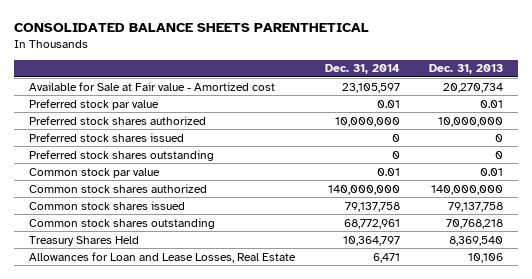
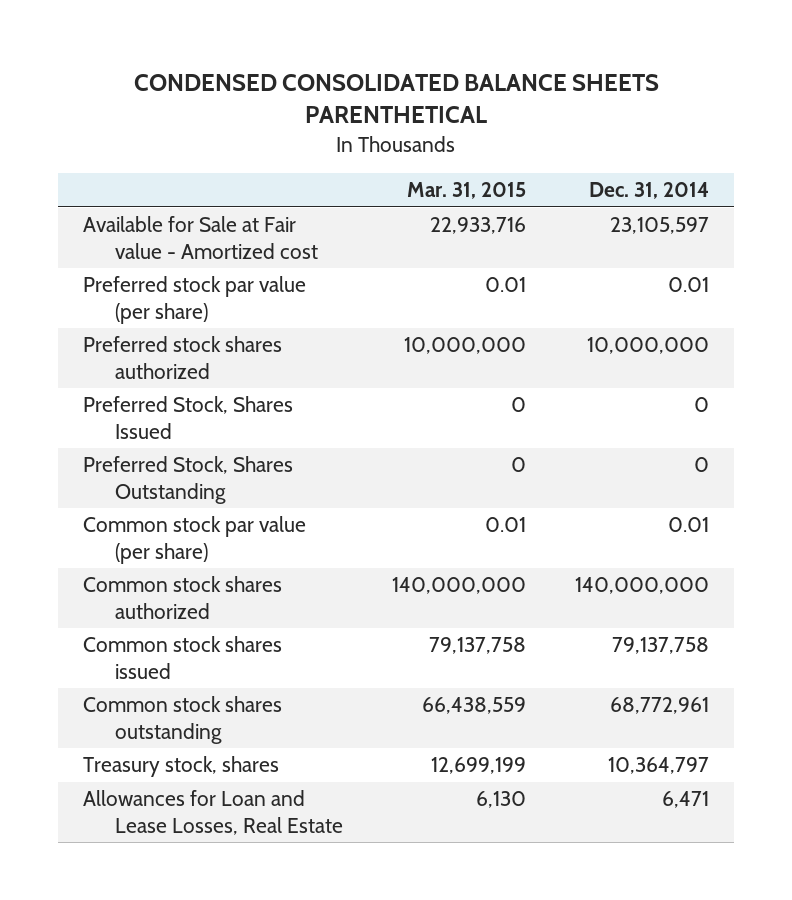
- CONSOLIDATED BALANCE SHEETS PARENTHETICAL
+ CONDENSED CONSOLIDATED BALANCE SHEETS PARENTHETICAL
- | Dec. 31, 2014 | Dec. 31, 2013
+ | Mar. 31, 2015 | Dec. 31, 2014
- Preferred stock par value | 0.01 | 0.01
+ Preferred stock par value (per share) | 0.01 | 0.01
- Preferred stock shares issued | 0 | 0
- Preferred stock shares outstanding | 0 | 0
- Common stock par value | 0.01 | 0.01
+ Preferred Stock, Shares Issued | 0 | 0
+ Preferred Stock, Shares Outstanding | 0 | 0
+ Common stock par value (per share) | 0.01 | 0.01
- Treasury Shares Held | 10,364,797 | 8,369,540
+ Treasury stock, shares | 12,699,199 | 10,364,797

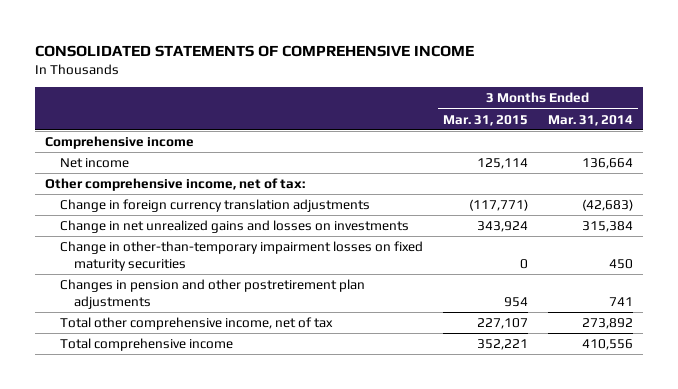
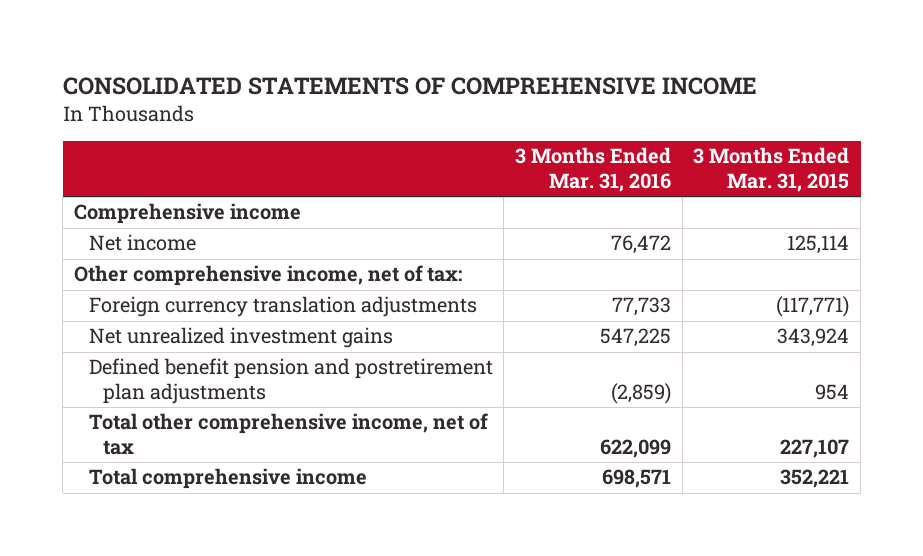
- | 3 Months Ended Mar. 31, 2015 | 3 Months Ended Mar. 31, 2014
+ | 3 Months Ended Mar. 31, 2016 | 3 Months Ended Mar. 31, 2015
- Change in foreign currency translation adjustments | (117,771) | (42,683)
- Change in net unrealized gains and losses on investments | 343,924 | 315,384
- Change in other-than-temporary impairment losses on fixed maturity securities | 0 | 450
- Changes in pension and other postretirement plan adjustments | 954 | 741
+ Foreign currency translation adjustments | 77,733 | (117,771)
+ Net unrealized investment gains | 547,225 | 343,924
+ Defined benefit pension and postretirement plan adjustments | (2,859) | 954

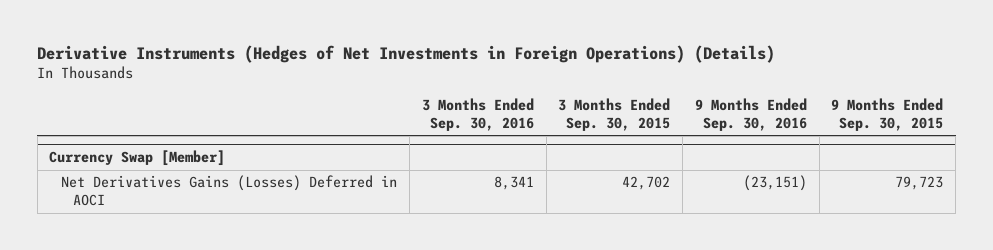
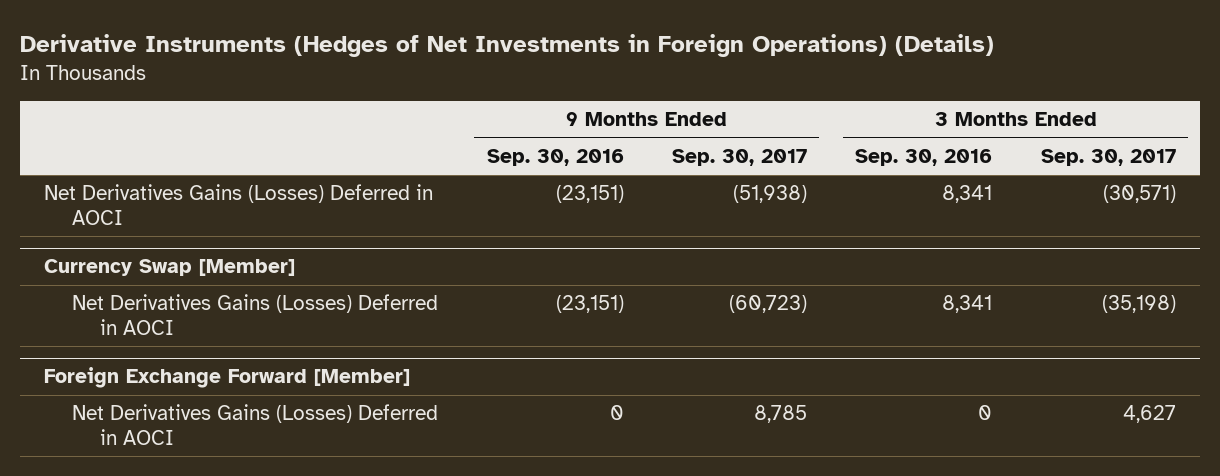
- | 3 Months Ended Sep. 30, 2016 | 3 Months Ended Sep. 30, 2015 | 9 Months Ended Sep. 30, 2016 | 9 Months Ended Sep. 30, 2015
+ | 9 Months Ended Sep. 30, 2016 | 9 Months Ended Sep. 30, 2017 | 3 Months Ended Sep. 30, 2016 | 3 Months Ended Sep. 30, 2017
+ Net Derivatives Gains (Losses) Deferred in AOCI | (23,151) | (51,938) | 8,341 | (30,571)
+ Foreign Exchange Forward [Member]
+ Net Derivatives Gains (Losses) Deferred in AOCI | 0 | 8,785 | 0 | 4,627

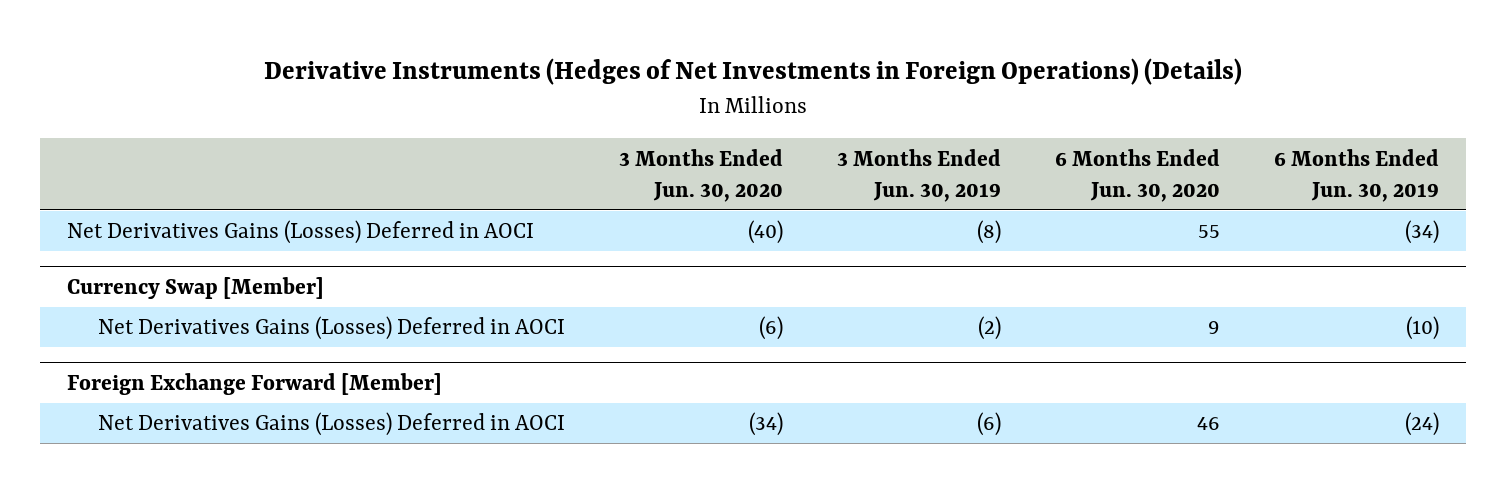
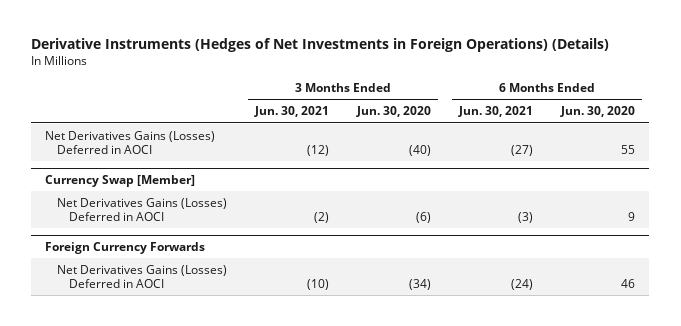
- | 3 Months Ended Jun. 30, 2020 | 3 Months Ended Jun. 30, 2019 | 6 Months Ended Jun. 30, 2020 | 6 Months Ended Jun. 30, 2019
+ | 3 Months Ended Jun. 30, 2021 | 3 Months Ended Jun. 30, 2020 | 6 Months Ended Jun. 30, 2021 | 6 Months Ended Jun. 30, 2020
- Foreign Exchange Forward [Member]
+ Foreign Currency Forwards

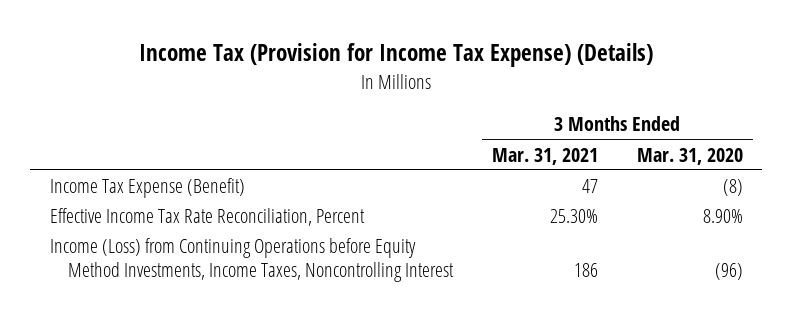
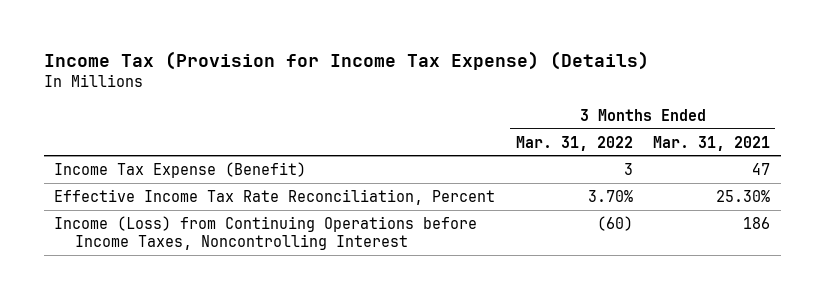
- | 3 Months Ended Mar. 31, 2021 | 3 Months Ended Mar. 31, 2020
+ | 3 Months Ended Mar. 31, 2022 | 3 Months Ended Mar. 31, 2021
- Income (Loss) from Continuing Operations before Equity Method Investments, Income Taxes, Noncontrolling Interest | 186 | (96)
+ Income (Loss) from Continuing Operations before Income Taxes, Noncontrolling Interest | (60) | 186

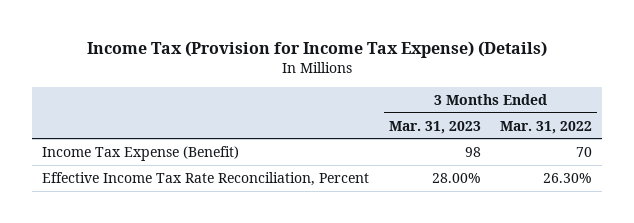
- | 3 Months Ended Mar. 31, 2022 | 3 Months Ended Mar. 31, 2021
+ | 3 Months Ended Mar. 31, 2023 | 3 Months Ended Mar. 31, 2022
- Income Tax Expense (Benefit) | 3 | 47
- Effective Income Tax Rate Reconciliation, Percent | 3.70% | 25.30%
- Income (Loss) from Continuing Operations before Income Taxes, Noncontrolling Interest | (60) | 186
+ Income Tax Expense (Benefit) | 98 | 70
+ Effective Income Tax Rate Reconciliation, Percent | 28.00% | 26.30%

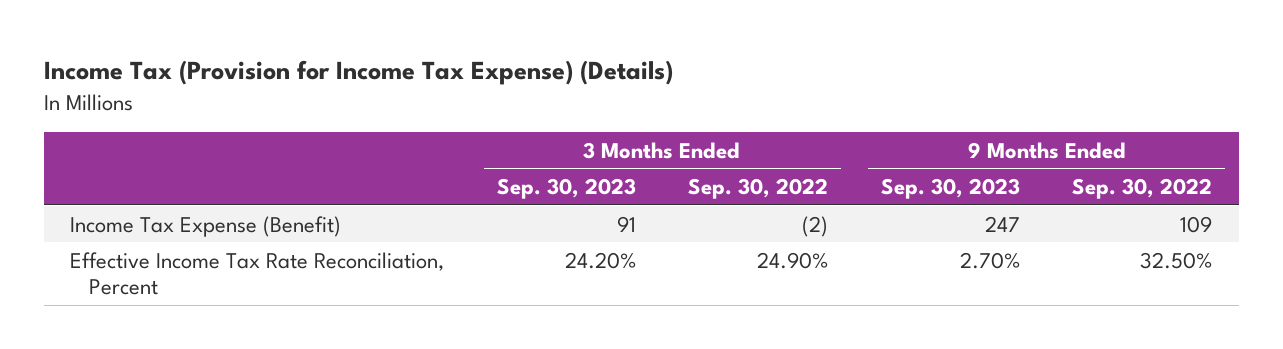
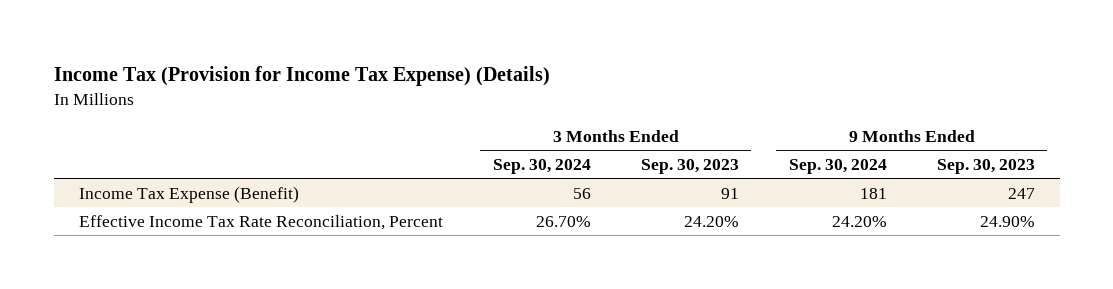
- | 3 Months Ended Sep. 30, 2023 | 3 Months Ended Sep. 30, 2022 | 9 Months Ended Sep. 30, 2023 | 9 Months Ended Sep. 30, 2022
+ | 3 Months Ended Sep. 30, 2024 | 3 Months Ended Sep. 30, 2023 | 9 Months Ended Sep. 30, 2024 | 9 Months Ended Sep. 30, 2023
- Effective Income Tax Rate Reconciliation, Percent | 24.20% | 24.90% | 2.70% | 32.50%
+ Effective Income Tax Rate Reconciliation, Percent | 26.70% | 24.20% | 24.20% | 24.90%

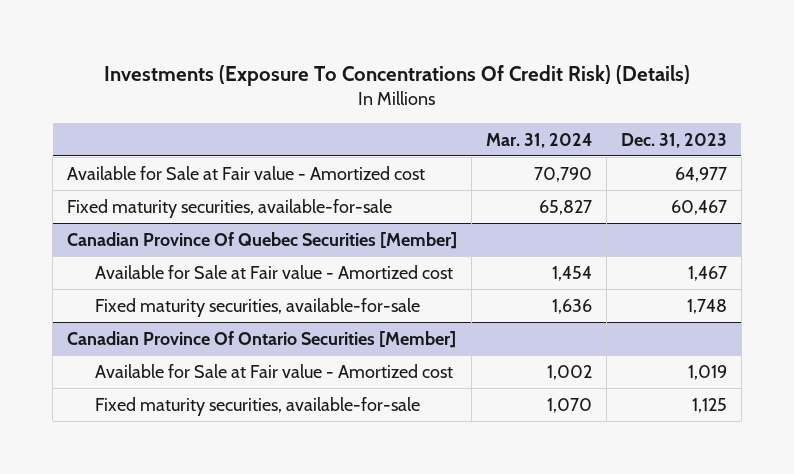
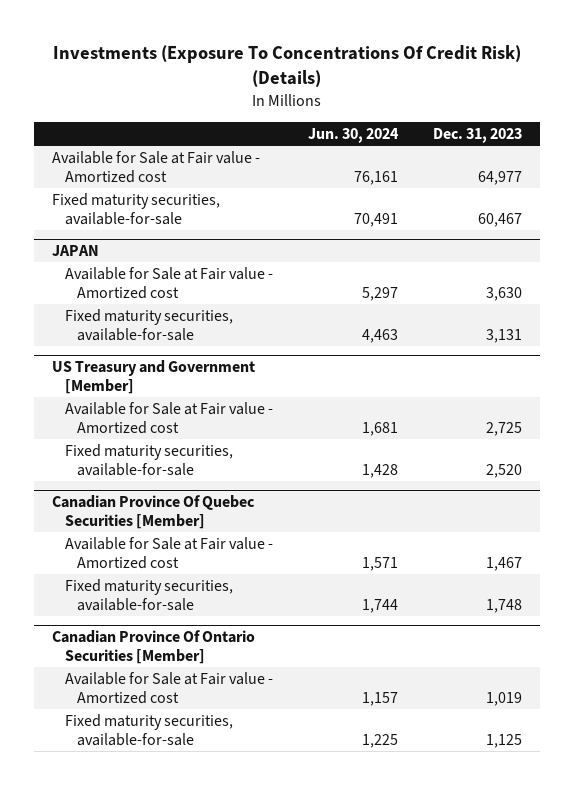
- | Mar. 31, 2024 | Dec. 31, 2023
+ | Jun. 30, 2024 | Dec. 31, 2023
+ JAPAN
+ Available for Sale at Fair value - Amortized cost | 5,297 | 3,630
+ Fixed maturity securities, available-for-sale | 4,463 | 3,131
+ US Treasury and Government [Member]
+ Available for Sale at Fair value - Amortized cost | 1,681 | 2,725
+ Fixed maturity securities, available-for-sale | 1,428 | 2,520

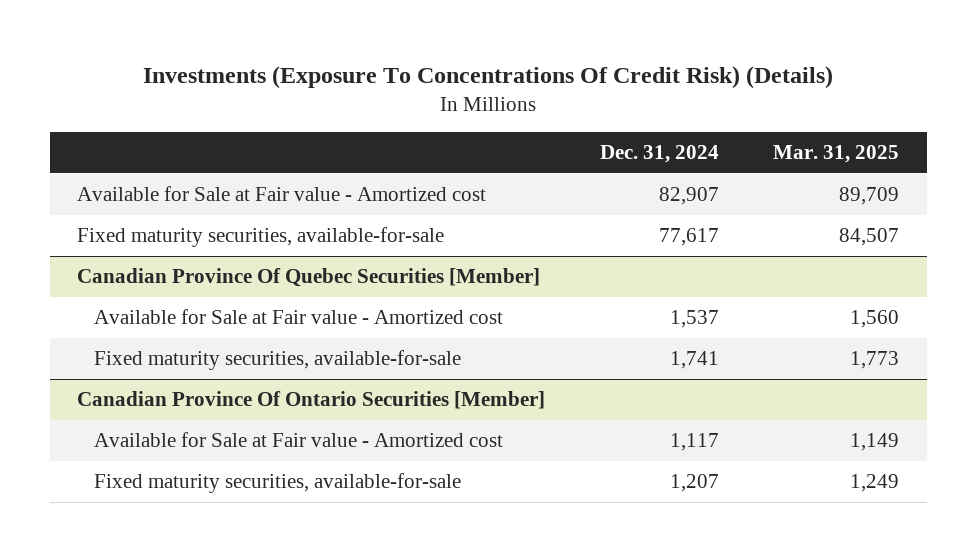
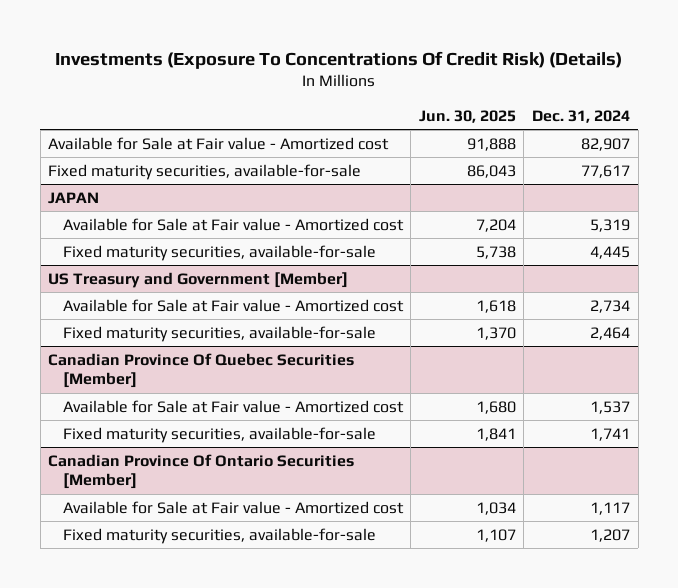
- | Dec. 31, 2024 | Mar. 31, 2025
+ | Jun. 30, 2025 | Dec. 31, 2024
+ JAPAN
+ Available for Sale at Fair value - Amortized cost | 7,204 | 5,319
+ Fixed maturity securities, available-for-sale | 5,738 | 4,445
+ US Treasury and Government [Member]
+ Available for Sale at Fair value - Amortized cost | 1,618 | 2,734
+ Fixed maturity securities, available-for-sale | 1,370 | 2,464

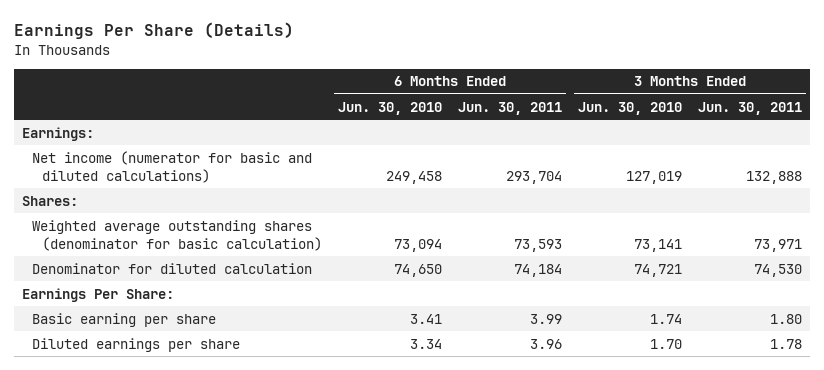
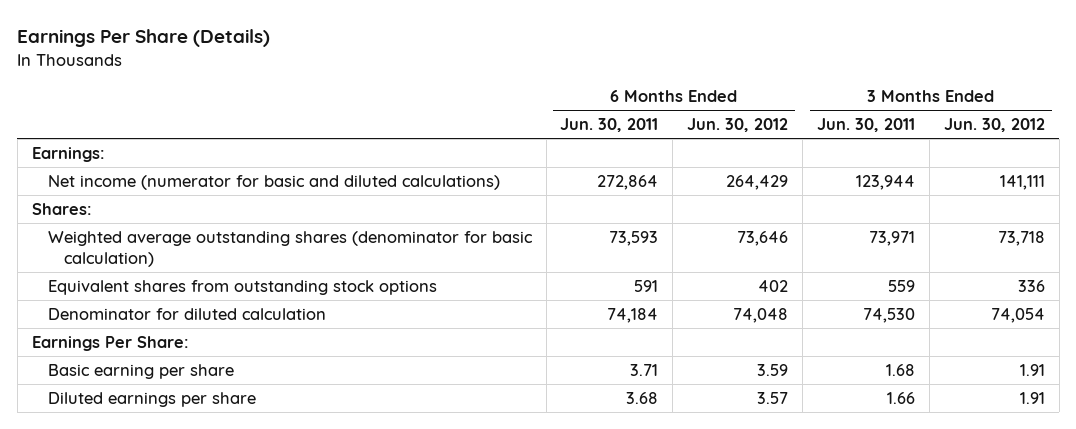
- | 6 Months Ended Jun. 30, 2010 | 6 Months Ended Jun. 30, 2011 | 3 Months Ended Jun. 30, 2010 | 3 Months Ended Jun. 30, 2011
+ | 6 Months Ended Jun. 30, 2011 | 6 Months Ended Jun. 30, 2012 | 3 Months Ended Jun. 30, 2011 | 3 Months Ended Jun. 30, 2012
- Net income (numerator for basic and diluted calculations) | 249,458 | 293,704 | 127,019 | 132,888
+ Net income (numerator for basic and diluted calculations) | 272,864 | 264,429 | 123,944 | 141,111
+ Equivalent shares from outstanding stock options | 591 | 402 | 559 | 336
- Basic earning per share | 3.41 | 3.99 | 1.74 | 1.80
- Diluted earnings per share | 3.34 | 3.96 | 1.70 | 1.78
+ Basic earning per share | 3.71 | 3.59 | 1.68 | 1.91
+ Diluted earnings per share | 3.68 | 3.57 | 1.66 | 1.91

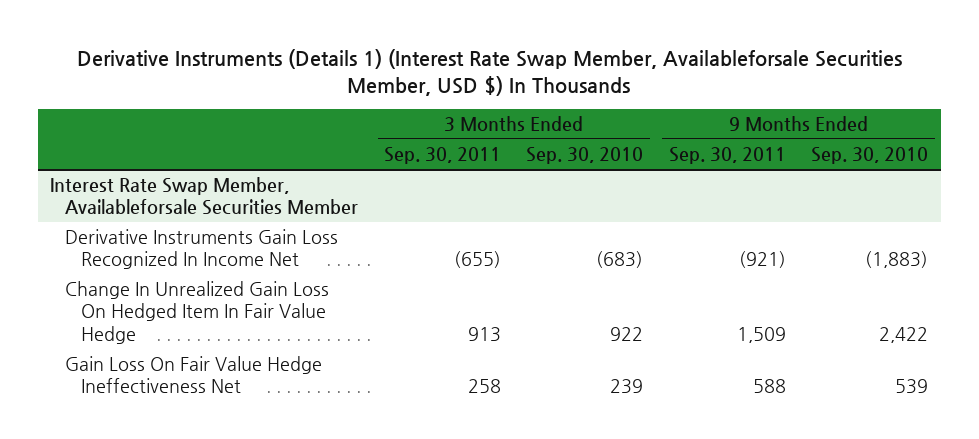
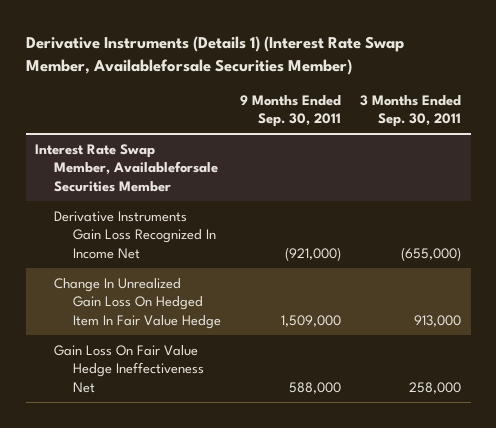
- Derivative Instruments (Details 1) (Interest Rate Swap Member, Availableforsale Securities Member, USD $) In Thousands
+ Derivative Instruments (Details 1) (Interest Rate Swap Member, Availableforsale Securities Member)
- | 3 Months Ended Sep. 30, 2011 | 3 Months Ended Sep. 30, 2010 | 9 Months Ended Sep. 30, 2011 | 9 Months Ended Sep. 30, 2010
+ | 9 Months Ended Sep. 30, 2011 | 3 Months Ended Sep. 30, 2011
@ Interest Rate Swap Member, Availableforsale Securities Member
- Derivative Instruments Gain Loss Recognized In Income Net | (655) | (683) | (921) | (1,883)
- Change In Unrealized Gain Loss On Hedged Item In Fair Value Hedge | 913 | 922 | 1,509 | 2,422
- Gain Loss On Fair Value Hedge Ineffectiveness Net | 258 | 239 | 588 | 539
+ Derivative Instruments Gain Loss Recognized In Income Net | (921,000) | (655,000)
+ Change In Unrealized Gain Loss On Hedged Item In Fair Value Hedge | 1,509,000 | 913,000
+ Gain Loss On Fair Value Hedge Ineffectiveness Net | 588,000 | 258,000

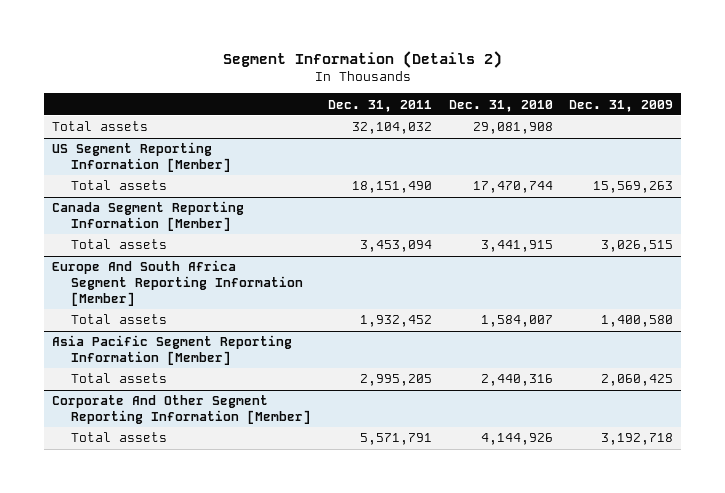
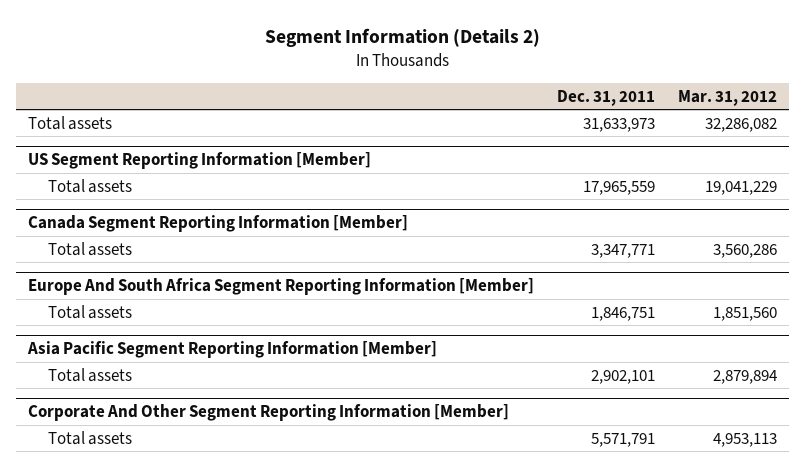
- | Dec. 31, 2011 | Dec. 31, 2010 | Dec. 31, 2009
+ | Dec. 31, 2011 | Mar. 31, 2012
- Total assets | 32,104,032 | 29,081,908 |
+ Total assets | 31,633,973 | 32,286,082
@ US Segment Reporting Information [Member]
- Total assets | 18,151,490 | 17,470,744 | 15,569,263
+ Total assets | 17,965,559 | 19,041,229
@ Canada Segment Reporting Information [Member]
- Total assets | 3,453,094 | 3,441,915 | 3,026,515
+ Total assets | 3,347,771 | 3,560,286
@ Europe And South Africa Segment Reporting Information [Member]
- Total assets | 1,932,452 | 1,584,007 | 1,400,580
+ Total assets | 1,846,751 | 1,851,560
@ Asia Pacific Segment Reporting Information [Member]
- Total assets | 2,995,205 | 2,440,316 | 2,060,425
+ Total assets | 2,902,101 | 2,879,894

